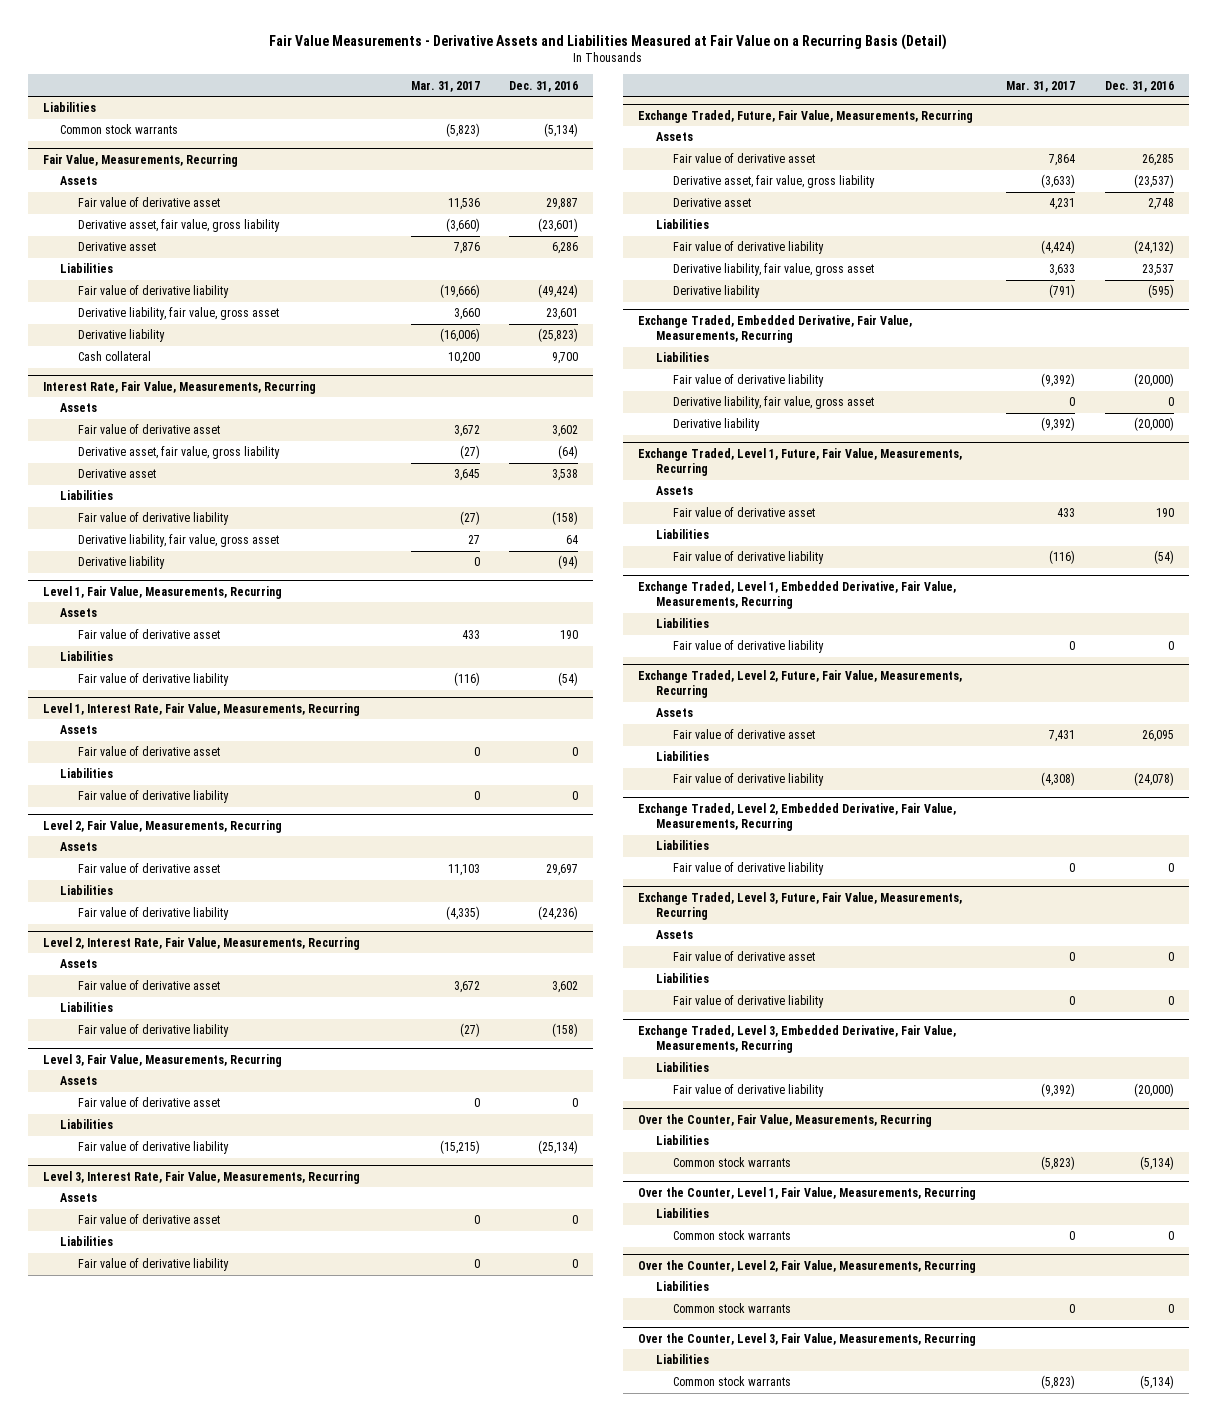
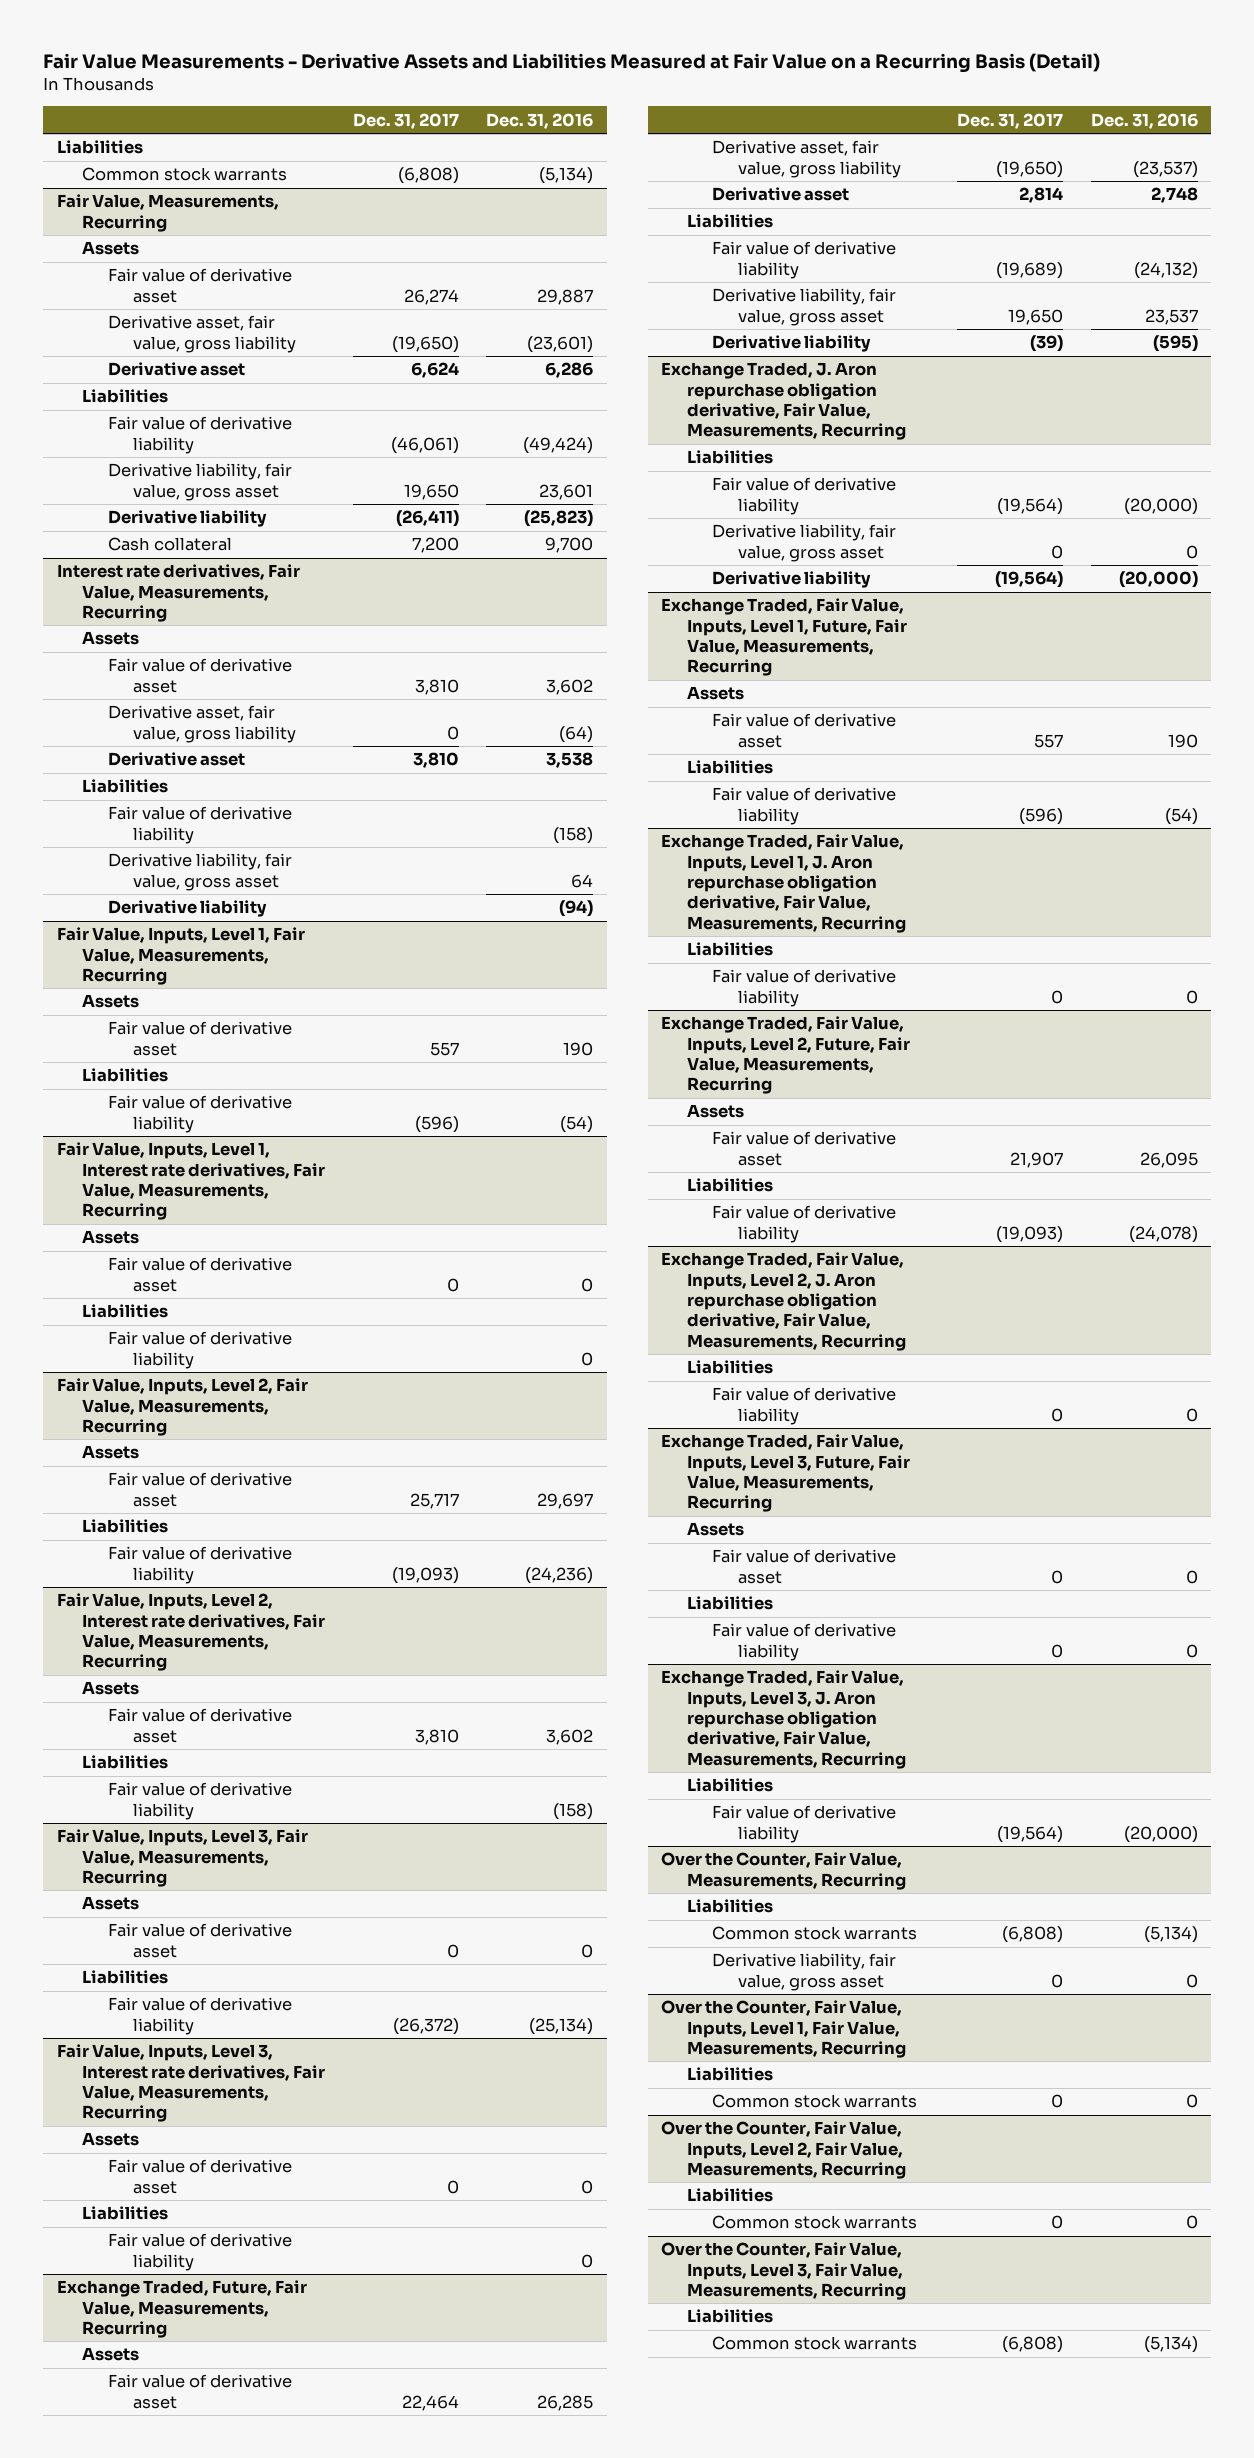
- | Mar. 31, 2017 | Dec. 31, 2016
+ | Dec. 31, 2017 | Dec. 31, 2016
- Interest Rate, Fair Value, Measurements, Recurring
+ Interest rate derivatives, Fair Value, Measurements, Recurring
- Level 1, Fair Value, Measurements, Recurring
+ Fair Value, Inputs, Level 1, Fair Value, Measurements, Recurring
- Level 1, Interest Rate, Fair Value, Measurements, Recurring
+ Fair Value, Inputs, Level 1, Interest rate derivatives, Fair Value, Measurements, Recurring
- Level 2, Fair Value, Measurements, Recurring
+ Fair Value, Inputs, Level 2, Fair Value, Measurements, Recurring
- Level 2, Interest Rate, Fair Value, Measurements, Recurring
+ Fair Value, Inputs, Level 2, Interest rate derivatives, Fair Value, Measurements, Recurring
- Level 3, Fair Value, Measurements, Recurring
+ Fair Value, Inputs, Level 3, Fair Value, Measurements, Recurring
- Level 3, Interest Rate, Fair Value, Measurements, Recurring
+ Fair Value, Inputs, Level 3, Interest rate derivatives, Fair Value, Measurements, Recurring
- Exchange Traded, Embedded Derivative, Fair Value, Measurements, Recurring
+ Exchange Traded, J. Aron repurchase obligation derivative, Fair Value, Measurements, Recurring
- Exchange Traded, Level 1, Future, Fair Value, Measurements, Recurring
+ Exchange Traded, Fair Value, Inputs, Level 1, Future, Fair Value, Measurements, Recurring
- Exchange Traded, Level 1, Embedded Derivative, Fair Value, Measurements, Recurring
+ Exchange Traded, Fair Value, Inputs, Level 1, J. Aron repurchase obligation derivative, Fair Value, Measurements, Recurring
- Exchange Traded, Level 2, Future, Fair Value, Measurements, Recurring
+ Exchange Traded, Fair Value, Inputs, Level 2, Future, Fair Value, Measurements, Recurring
- Exchange Traded, Level 2, Embedded Derivative, Fair Value, Measurements, Recurring
+ Exchange Traded, Fair Value, Inputs, Level 2, J. Aron repurchase obligation derivative, Fair Value, Measurements, Recurring
- Exchange Traded, Level 3, Future, Fair Value, Measurements, Recurring
+ Exchange Traded, Fair Value, Inputs, Level 3, Future, Fair Value, Measurements, Recurring
- Exchange Traded, Level 3, Embedded Derivative, Fair Value, Measurements, Recurring
+ Exchange Traded, Fair Value, Inputs, Level 3, J. Aron repurchase obligation derivative, Fair Value, Measurements, Recurring
- Over the Counter, Level 1, Fair Value, Measurements, Recurring
@ Over the Counter, Fair Value, Measurements, Recurring
+ Derivative liability, fair value, gross asset | 0 | 0
+ Over the Counter, Fair Value, Inputs, Level 1, Fair Value, Measurements, Recurring
- Over the Counter, Level 2, Fair Value, Measurements, Recurring
+ Over the Counter, Fair Value, Inputs, Level 2, Fair Value, Measurements, Recurring
- Over the Counter, Level 3, Fair Value, Measurements, Recurring
+ Over the Counter, Fair Value, Inputs, Level 3, Fair Value, Measurements, Recurring

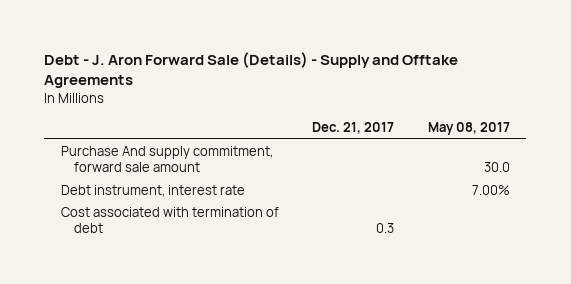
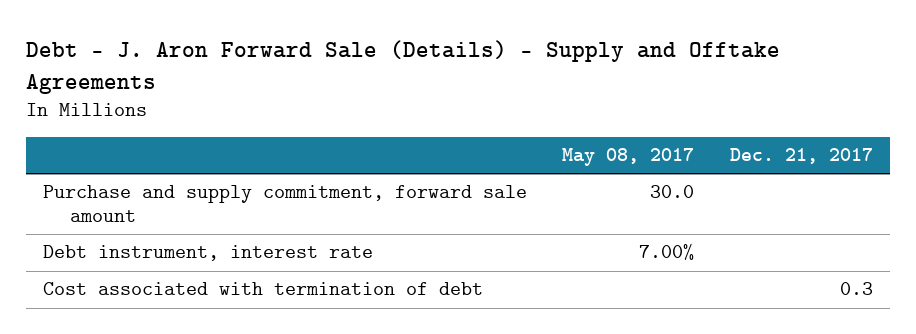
- | Dec. 21, 2017 | May 08, 2017
+ | May 08, 2017 | Dec. 21, 2017
- Purchase And supply commitment, forward sale amount | | 30.0
+ Purchase and supply commitment, forward sale amount | 30.0 |

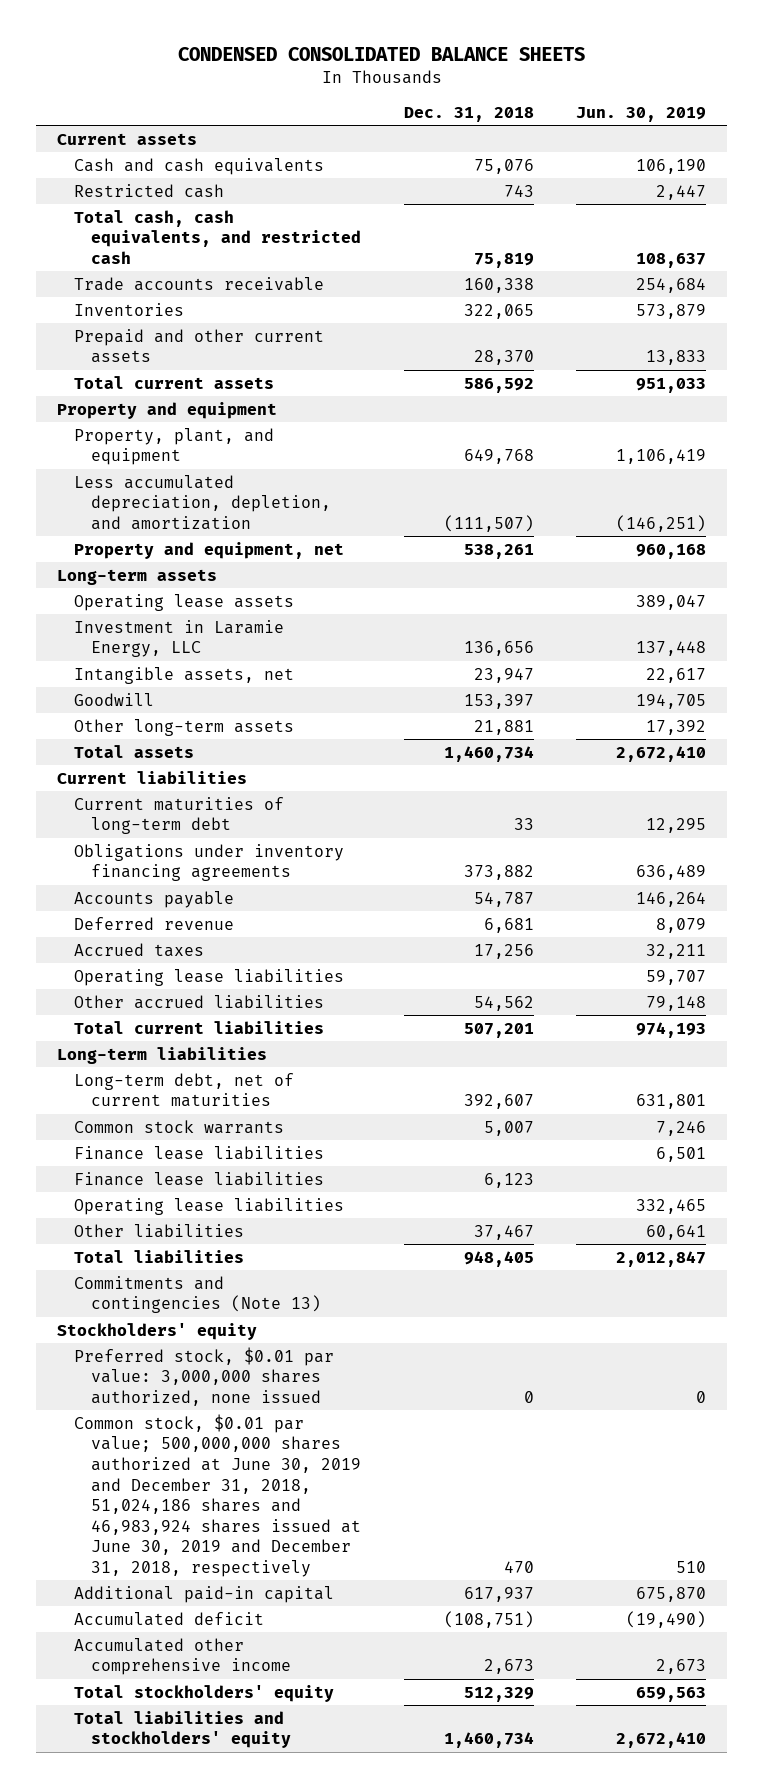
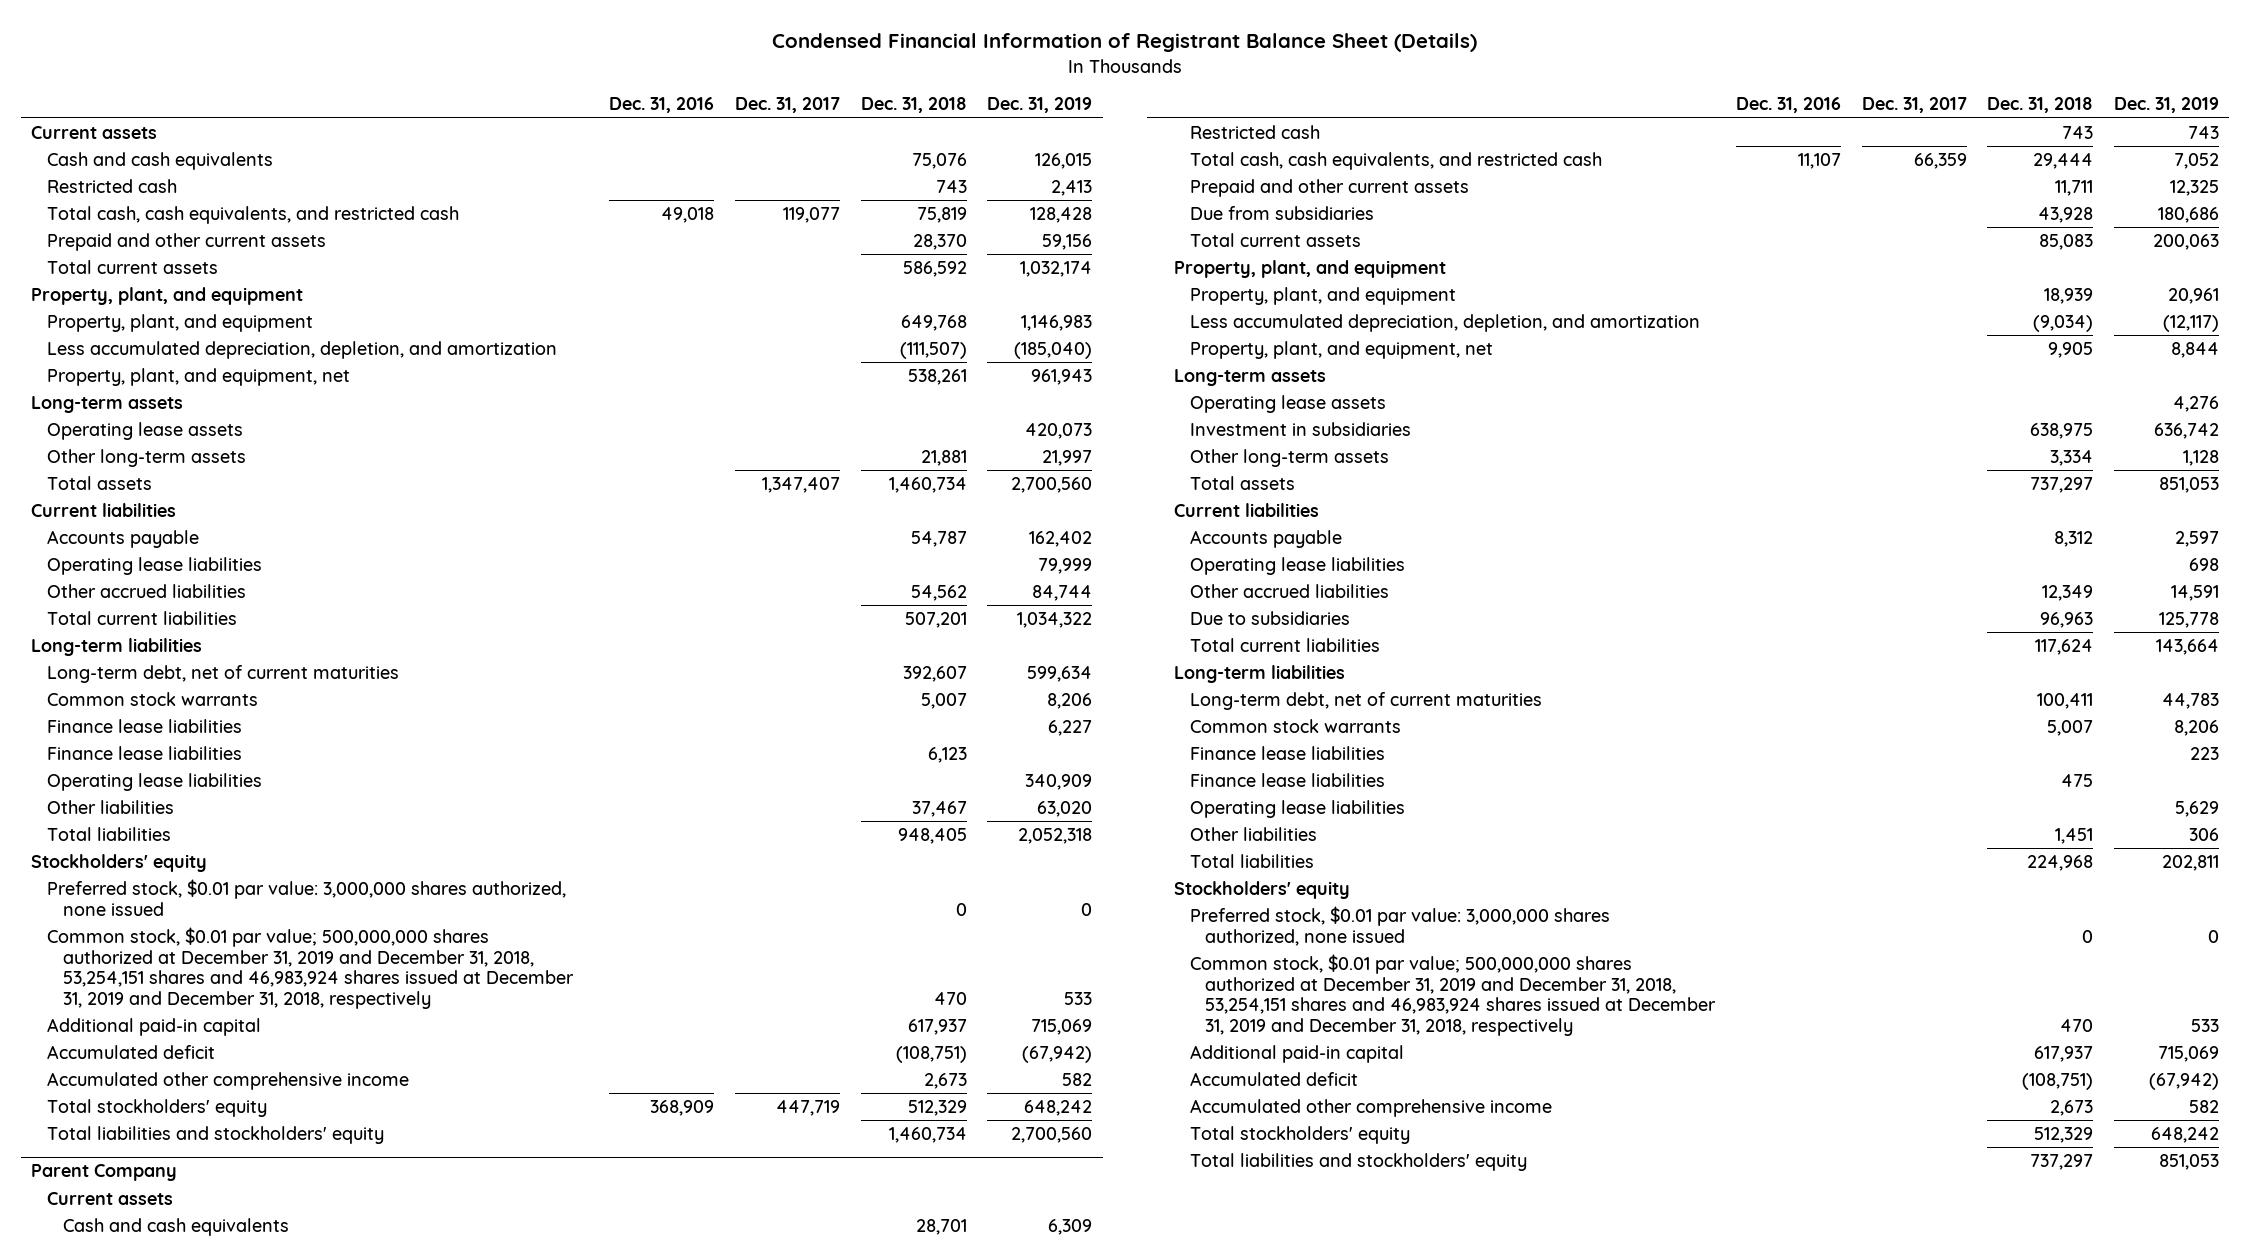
- CONDENSED CONSOLIDATED BALANCE SHEETS
+ Condensed Financial Information of Registrant Balance Sheet (Details)
- | Dec. 31, 2018 | Jun. 30, 2019
+ | Dec. 31, 2016 | Dec. 31, 2017 | Dec. 31, 2018 | Dec. 31, 2019
- Trade accounts receivable | 160,338 | 254,684
- Inventories | 322,065 | 573,879
- Property and equipment
+ Property, plant, and equipment
- Property and equipment, net | 538,261 | 960,168
+ Property, plant, and equipment, net | | | 538,261 | 961,943
- Investment in Laramie Energy, LLC | 136,656 | 137,448
- Intangible assets, net | 23,947 | 22,617
- Goodwill | 153,397 | 194,705
- Current maturities of long-term debt | 33 | 12,295
- Obligations under inventory financing agreements | 373,882 | 636,489
- Deferred revenue | 6,681 | 8,079
- Accrued taxes | 17,256 | 32,211
- Commitments and contingencies (Note 13)
- Common stock, $0.01 par value; 500,000,000 shares authorized at June 30, 2019 and December 31, 2018, 51,024,186 shares and 46,983,924 shares issued at June 30, 2019 and December 31, 2018, respectively | 470 | 510
+ Common stock, $0.01 par value; 500,000,000 shares authorized at December 31, 2019 and December 31, 2018, 53,254,151 shares and 46,983,924 shares issued at December 31, 2019 and December 31, 2018, respectively | | | 470 | 533
+ Parent Company
+ Current assets
+ Cash and cash equivalents | | | 28,701 | 6,309
+ Restricted cash | | | 743 | 743
+ Total cash, cash equivalents, and restricted cash | 11,107 | 66,359 | 29,444 | 7,052
+ Prepaid and other current assets | | | 11,711 | 12,325
+ Due from subsidiaries | | | 43,928 | 180,686
+ Total current assets | | | 85,083 | 200,063
+ Property, plant, and equipment
+ Property, plant, and equipment | | | 18,939 | 20,961
+ Less accumulated depreciation, depletion, and amortization | | | (9,034) | (12,117)
+ Property, plant, and equipment, net | | | 9,905 | 8,844
+ Long-term assets
+ Operating lease assets | | | | 4,276
+ Investment in subsidiaries | | | 638,975 | 636,742
+ Other long-term assets | | | 3,334 | 1,128
+ Total assets | | | 737,297 | 851,053
+ Current liabilities
+ Accounts payable | | | 8,312 | 2,597
+ Operating lease liabilities | | | | 698
+ Other accrued liabilities | | | 12,349 | 14,591
+ Due to subsidiaries | | | 96,963 | 125,778
+ Total current liabilities | | | 117,624 | 143,664
+ Long-term liabilities
+ Long-term debt, net of current maturities | | | 100,411 | 44,783
+ Common stock warrants | | | 5,007 | 8,206
+ Finance lease liabilities | | | | 223
+ Finance lease liabilities | | | 475 |
+ Operating lease liabilities | | | | 5,629
+ Other liabilities | | | 1,451 | 306
+ Total liabilities | | | 224,968 | 202,811
+ Stockholders' equity
+ Preferred stock, $0.01 par value: 3,000,000 shares authorized, none issued | | | 0 | 0
+ Common stock, $0.01 par value; 500,000,000 shares authorized at December 31, 2019 and December 31, 2018, 53,254,151 shares and 46,983,924 shares issued at December 31, 2019 and December 31, 2018, respectively | | | 470 | 533
+ Additional paid-in capital | | | 617,937 | 715,069
+ Accumulated deficit | | | (108,751) | (67,942)
+ Accumulated other comprehensive income | | | 2,673 | 582
+ Total stockholders' equity | | | 512,329 | 648,242
+ Total liabilities and stockholders' equity | | | 737,297 | 851,053

